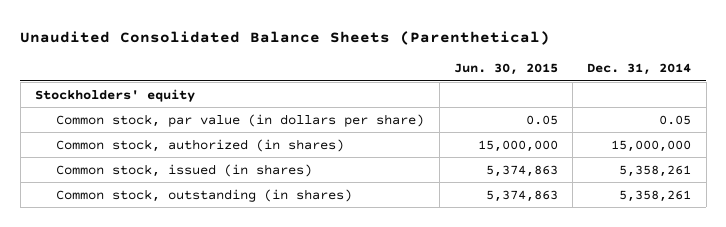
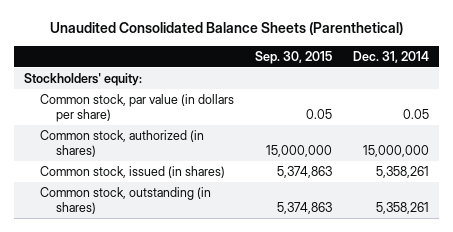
- | Jun. 30, 2015 | Dec. 31, 2014
+ | Sep. 30, 2015 | Dec. 31, 2014
- Stockholders' equity
+ Stockholders' equity:

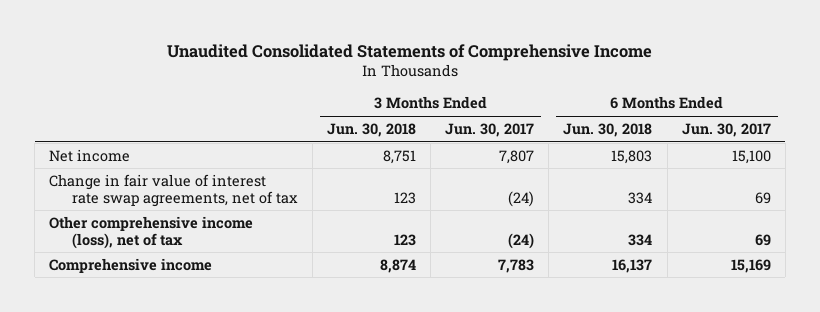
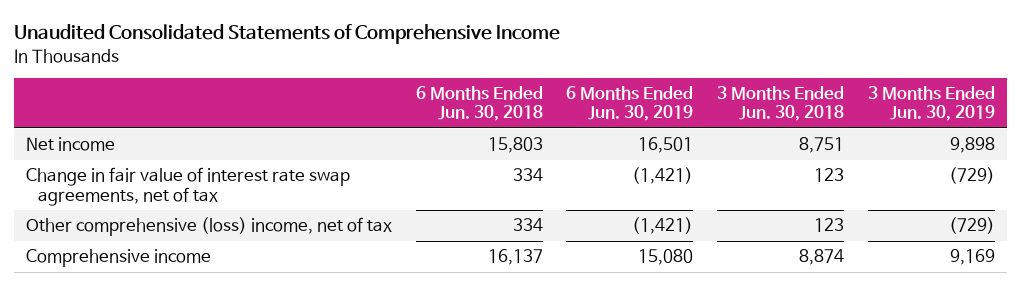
- | 3 Months Ended Jun. 30, 2018 | 3 Months Ended Jun. 30, 2017 | 6 Months Ended Jun. 30, 2018 | 6 Months Ended Jun. 30, 2017
+ | 6 Months Ended Jun. 30, 2018 | 6 Months Ended Jun. 30, 2019 | 3 Months Ended Jun. 30, 2018 | 3 Months Ended Jun. 30, 2019
- Other comprehensive income (loss), net of tax | 123 | (24) | 334 | 69
+ Other comprehensive (loss) income, net of tax | 334 | (1,421) | 123 | (729)

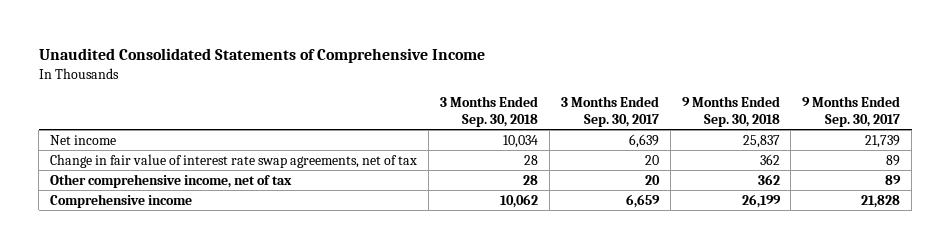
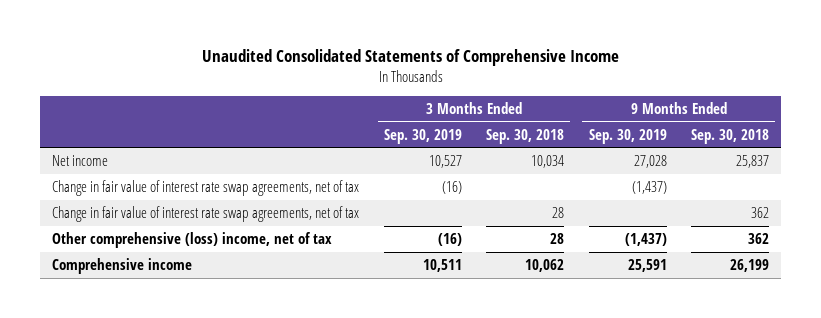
- | 3 Months Ended Sep. 30, 2018 | 3 Months Ended Sep. 30, 2017 | 9 Months Ended Sep. 30, 2018 | 9 Months Ended Sep. 30, 2017
+ | 3 Months Ended Sep. 30, 2019 | 3 Months Ended Sep. 30, 2018 | 9 Months Ended Sep. 30, 2019 | 9 Months Ended Sep. 30, 2018
+ Change in fair value of interest rate swap agreements, net of tax | (16) | | (1,437) |
- Other comprehensive income, net of tax | 28 | 20 | 362 | 89
+ Other comprehensive (loss) income, net of tax | (16) | 28 | (1,437) | 362

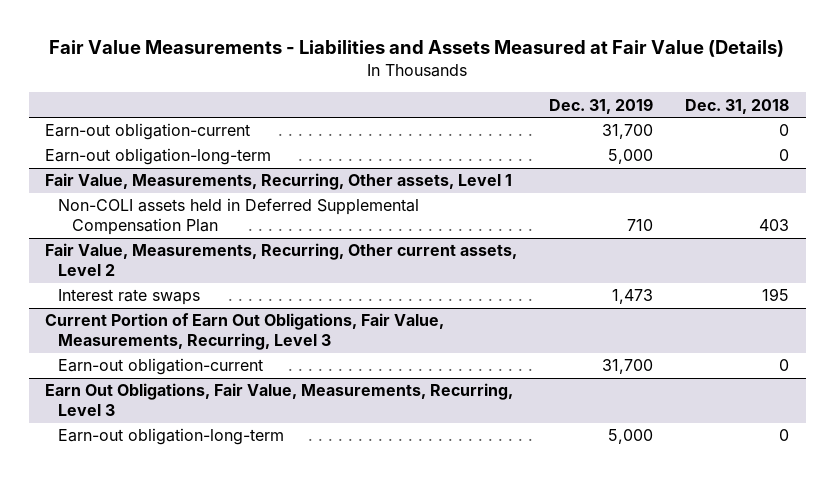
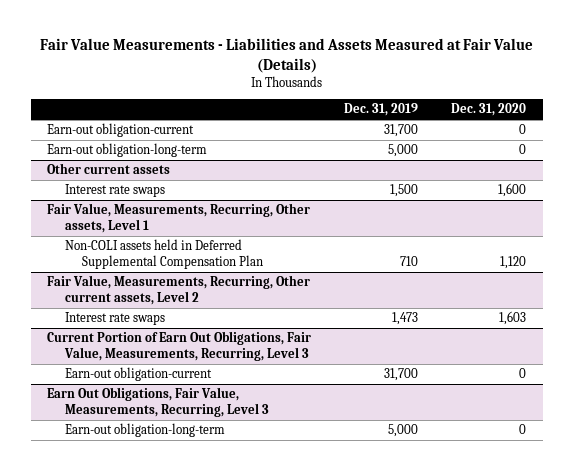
- | Dec. 31, 2019 | Dec. 31, 2018
+ | Dec. 31, 2019 | Dec. 31, 2020
+ Other current assets
+ Interest rate swaps | 1,500 | 1,600

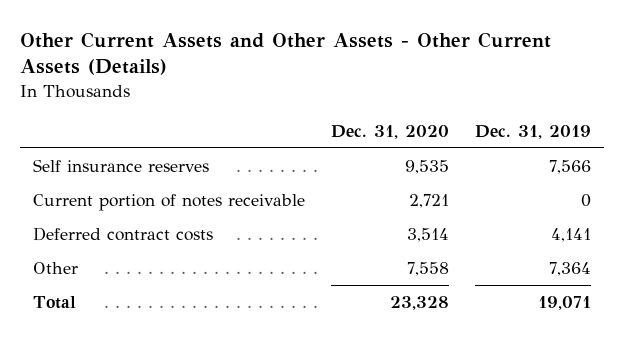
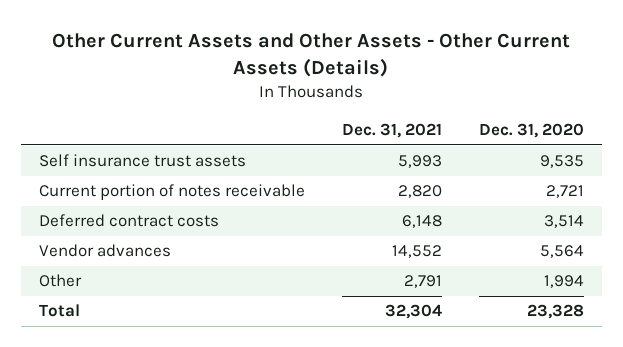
- | Dec. 31, 2020 | Dec. 31, 2019
+ | Dec. 31, 2021 | Dec. 31, 2020
- Self insurance reserves | 9,535 | 7,566
+ Self insurance trust assets | 5,993 | 9,535
- Other | 7,558 | 7,364
+ Vendor advances | 14,552 | 5,564
+ Other | 2,791 | 1,994

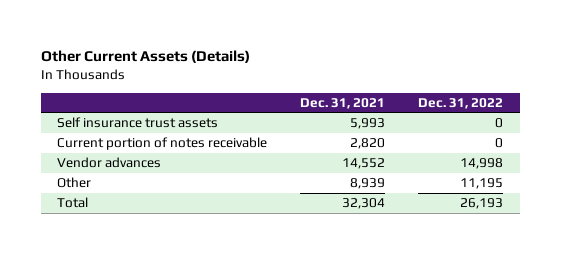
- Other Current Assets and Other Assets - Other Current Assets (Details)
+ Other Current Assets (Details)
- | Dec. 31, 2021 | Dec. 31, 2020
+ | Dec. 31, 2021 | Dec. 31, 2022
- Deferred contract costs | 6,148 | 3,514
- Other | 2,791 | 1,994
+ Other | 8,939 | 11,195

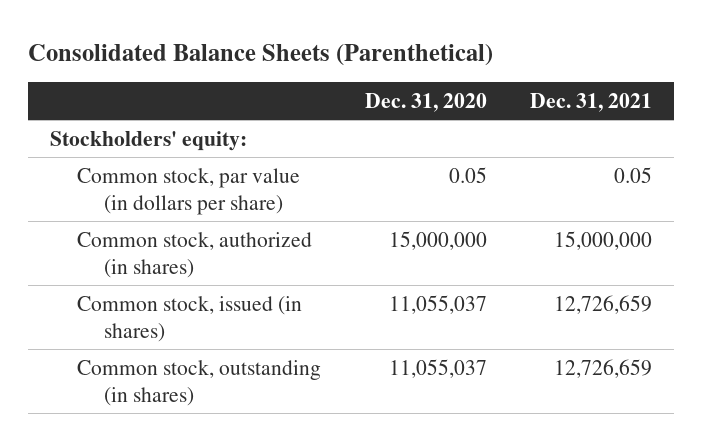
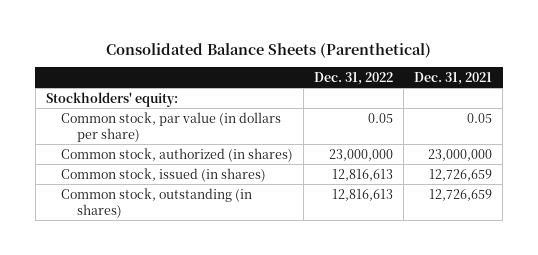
- | Dec. 31, 2020 | Dec. 31, 2021
+ | Dec. 31, 2022 | Dec. 31, 2021
- Common stock, authorized (in shares) | 15,000,000 | 15,000,000
+ Common stock, authorized (in shares) | 23,000,000 | 23,000,000

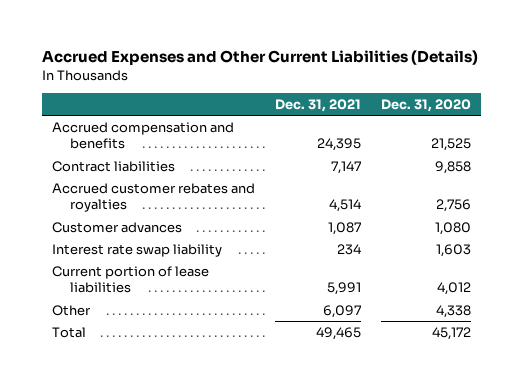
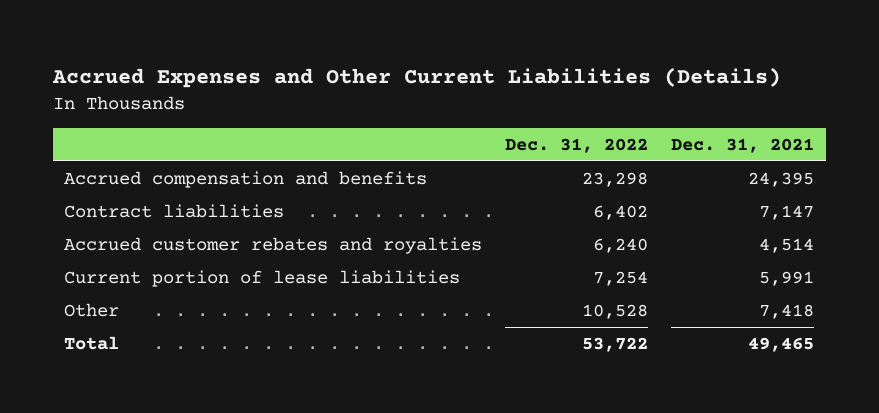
- | Dec. 31, 2021 | Dec. 31, 2020
+ | Dec. 31, 2022 | Dec. 31, 2021
- Customer advances | 1,087 | 1,080
- Interest rate swap liability | 234 | 1,603
- Other | 6,097 | 4,338
+ Other | 10,528 | 7,418

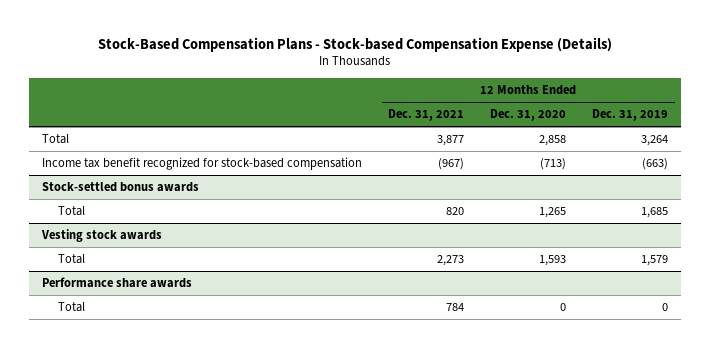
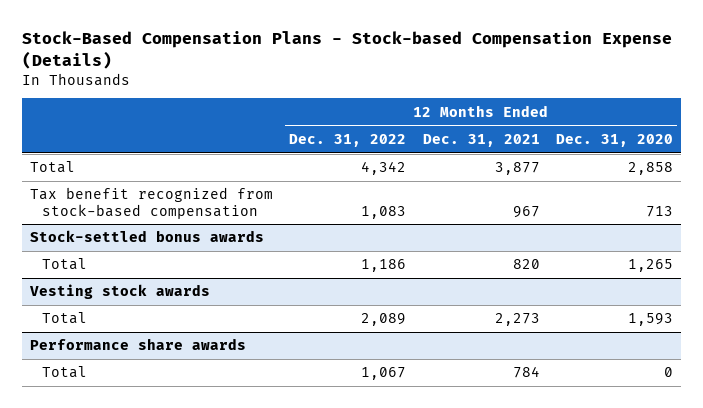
- | 12 Months Ended Dec. 31, 2021 | 12 Months Ended Dec. 31, 2020 | 12 Months Ended Dec. 31, 2019
+ | 12 Months Ended Dec. 31, 2022 | 12 Months Ended Dec. 31, 2021 | 12 Months Ended Dec. 31, 2020
- Income tax benefit recognized for stock-based compensation | (967) | (713) | (663)
+ Tax benefit recognized from stock-based compensation | 1,083 | 967 | 713

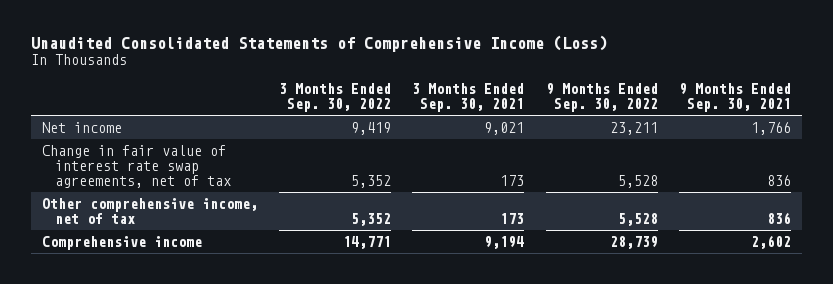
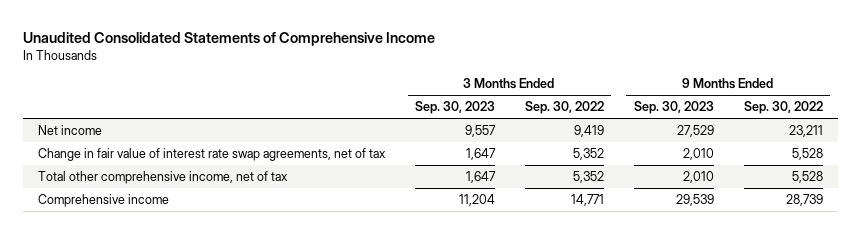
- Unaudited Consolidated Statements of Comprehensive Income (Loss)
+ Unaudited Consolidated Statements of Comprehensive Income
- | 3 Months Ended Sep. 30, 2022 | 3 Months Ended Sep. 30, 2021 | 9 Months Ended Sep. 30, 2022 | 9 Months Ended Sep. 30, 2021
+ | 3 Months Ended Sep. 30, 2023 | 3 Months Ended Sep. 30, 2022 | 9 Months Ended Sep. 30, 2023 | 9 Months Ended Sep. 30, 2022
- Other comprehensive income, net of tax | 5,352 | 173 | 5,528 | 836
+ Total other comprehensive income, net of tax | 1,647 | 5,352 | 2,010 | 5,528

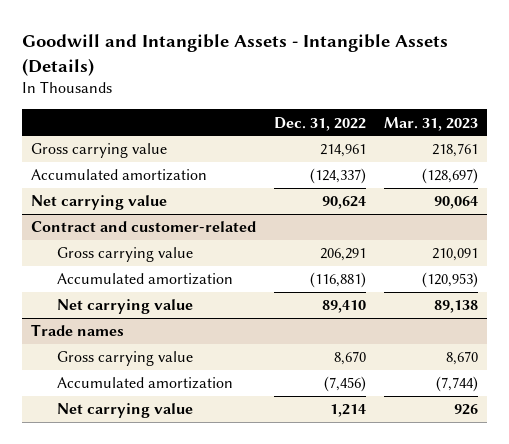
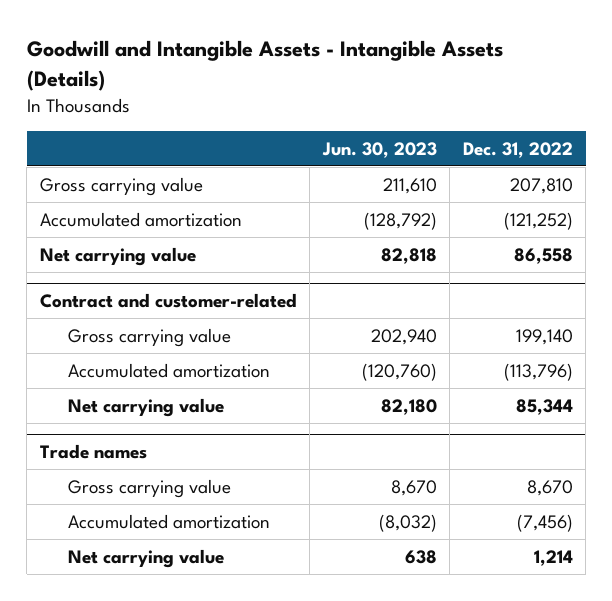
- | Dec. 31, 2022 | Mar. 31, 2023
+ | Jun. 30, 2023 | Dec. 31, 2022
- Gross carrying value | 214,961 | 218,761
- Accumulated amortization | (124,337) | (128,697)
- Net carrying value | 90,624 | 90,064
+ Gross carrying value | 211,610 | 207,810
+ Accumulated amortization | (128,792) | (121,252)
+ Net carrying value | 82,818 | 86,558
@ Contract and customer-related
- Gross carrying value | 206,291 | 210,091
- Accumulated amortization | (116,881) | (120,953)
- Net carrying value | 89,410 | 89,138
+ Gross carrying value | 202,940 | 199,140
+ Accumulated amortization | (120,760) | (113,796)
+ Net carrying value | 82,180 | 85,344

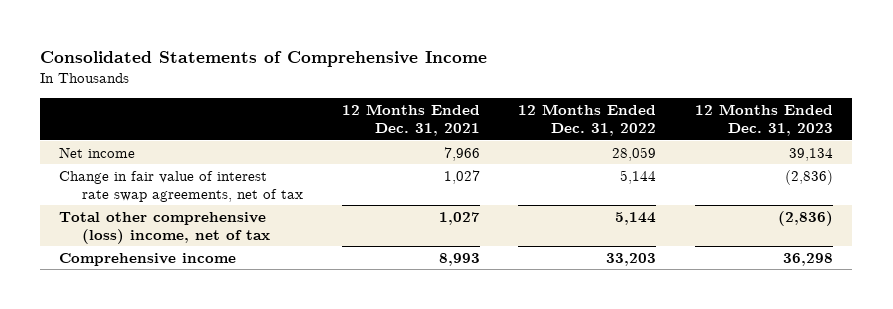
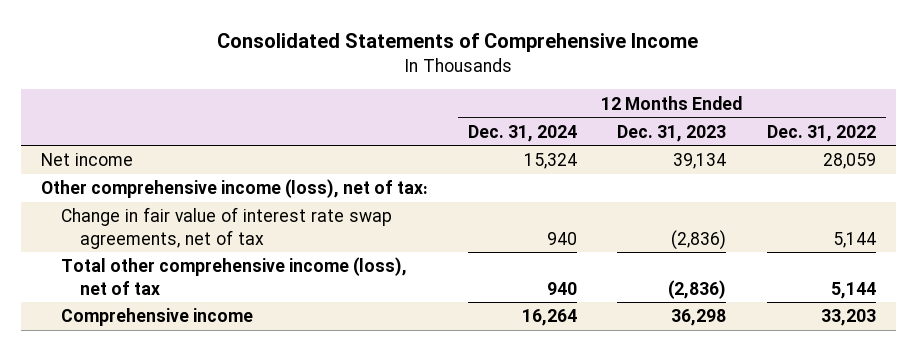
- | 12 Months Ended Dec. 31, 2021 | 12 Months Ended Dec. 31, 2022 | 12 Months Ended Dec. 31, 2023
+ | 12 Months Ended Dec. 31, 2024 | 12 Months Ended Dec. 31, 2023 | 12 Months Ended Dec. 31, 2022
+ Other comprehensive income (loss), net of tax:
- Total other comprehensive (loss) income, net of tax | 1,027 | 5,144 | (2,836)
+ Total other comprehensive income (loss), net of tax | 940 | (2,836) | 5,144

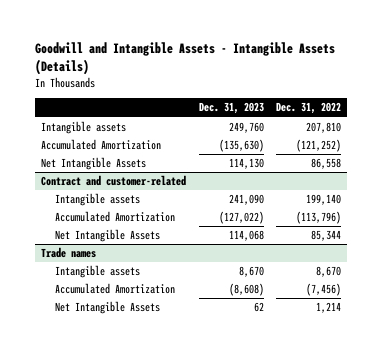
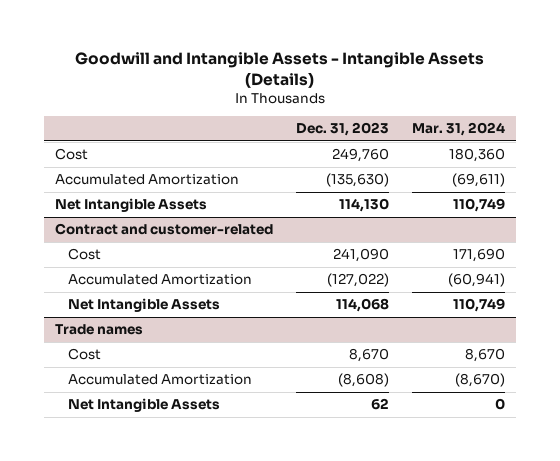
- | Dec. 31, 2023 | Dec. 31, 2022
+ | Dec. 31, 2023 | Mar. 31, 2024
- Intangible assets | 249,760 | 207,810
+ Cost | 249,760 | 180,360
@ Contract and customer-related
- Intangible assets | 241,090 | 199,140
+ Cost | 241,090 | 171,690
@ Trade names
- Intangible assets | 8,670 | 8,670
+ Cost | 8,670 | 8,670

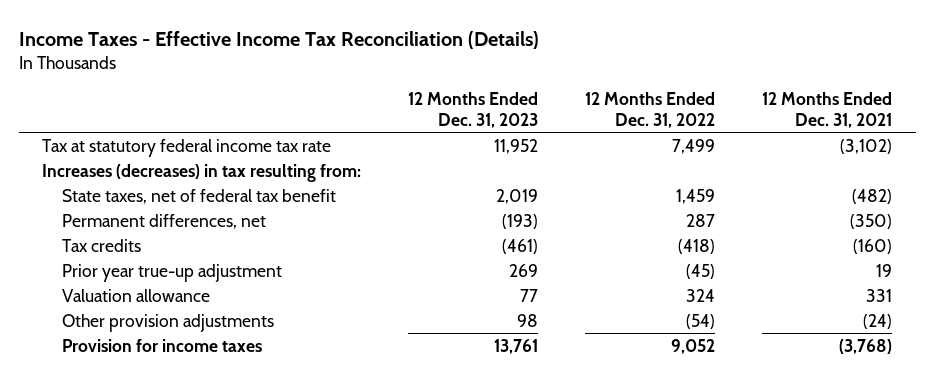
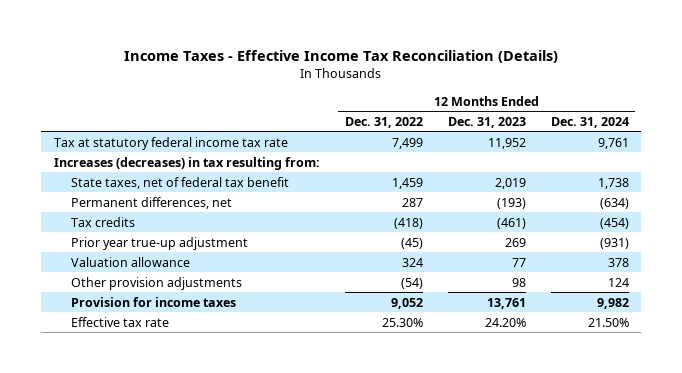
- | 12 Months Ended Dec. 31, 2023 | 12 Months Ended Dec. 31, 2022 | 12 Months Ended Dec. 31, 2021
+ | 12 Months Ended Dec. 31, 2022 | 12 Months Ended Dec. 31, 2023 | 12 Months Ended Dec. 31, 2024
+ Effective tax rate | 25.30% | 24.20% | 21.50%

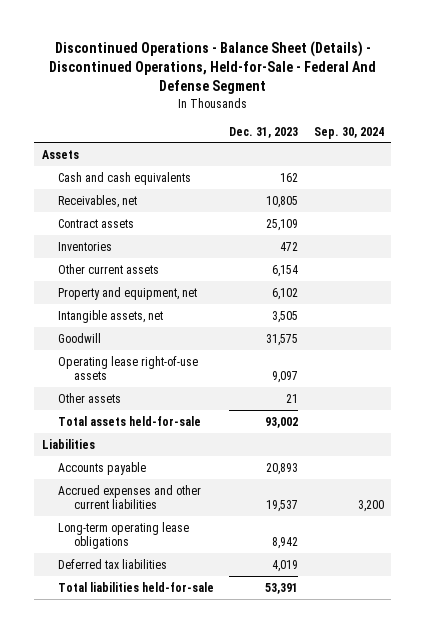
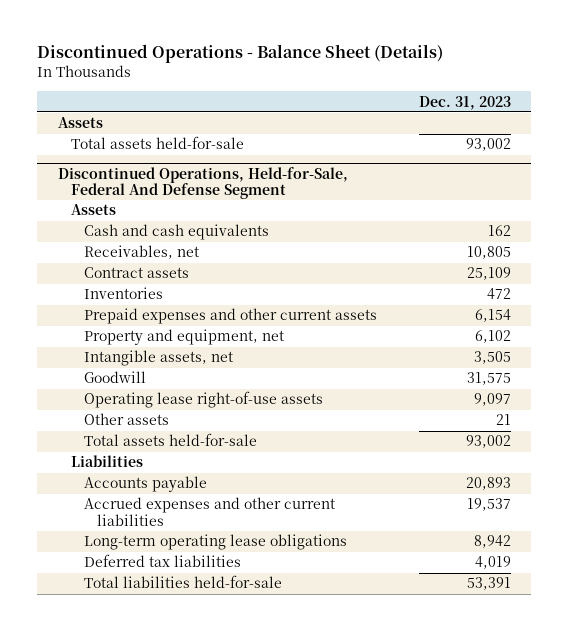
- Discontinued Operations - Balance Sheet (Details) - Discontinued Operations, Held-for-Sale - Federal And Defense Segment
+ Discontinued Operations - Balance Sheet (Details)
- | Dec. 31, 2023 | Sep. 30, 2024
+ | Dec. 31, 2023
+ Total assets held-for-sale | 93,002
+ Discontinued Operations, Held-for-Sale, Federal And Defense Segment
+ Assets
- Other current assets | 6,154 |
+ Prepaid expenses and other current assets | 6,154

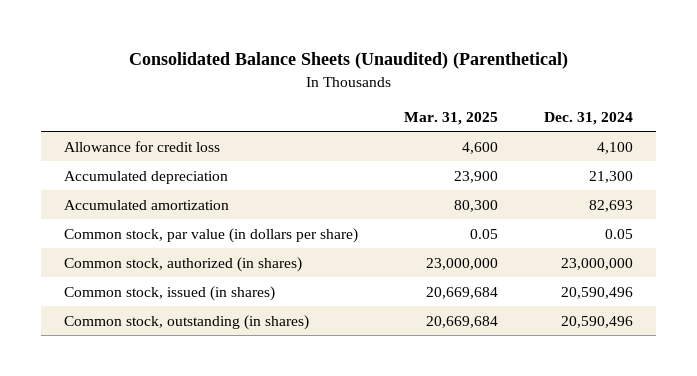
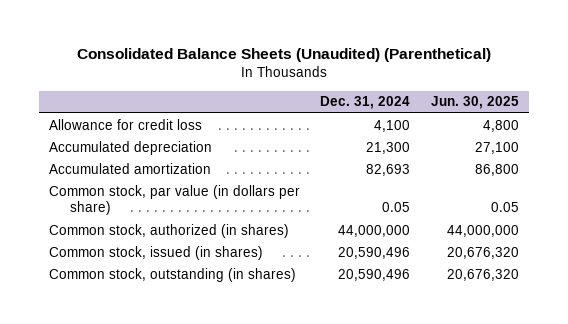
- | Mar. 31, 2025 | Dec. 31, 2024
+ | Dec. 31, 2024 | Jun. 30, 2025
- Common stock, authorized (in shares) | 23,000,000 | 23,000,000
+ Common stock, authorized (in shares) | 44,000,000 | 44,000,000

